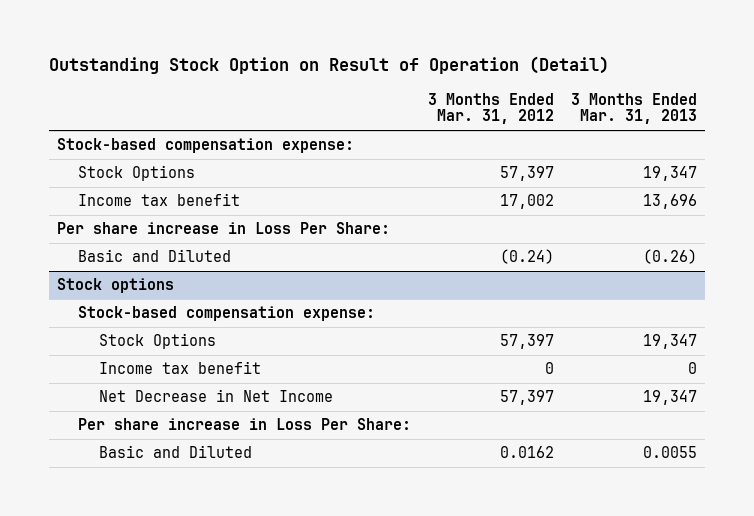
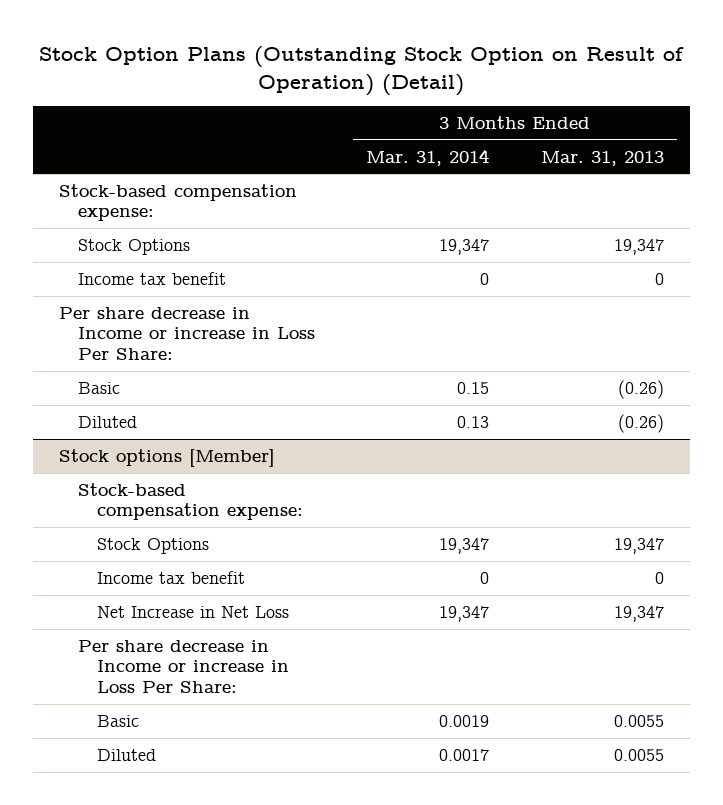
- Outstanding Stock Option on Result of Operation (Detail)
+ Stock Option Plans (Outstanding Stock Option on Result of Operation) (Detail)
- | 3 Months Ended Mar. 31, 2012 | 3 Months Ended Mar. 31, 2013
+ | 3 Months Ended Mar. 31, 2014 | 3 Months Ended Mar. 31, 2013
- Income tax benefit | 17,002 | 13,696
- Per share increase in Loss Per Share:
- Basic and Diluted | (0.24) | (0.26)
- Stock options
+ Income tax benefit | 0 | 0
+ Per share decrease in Income or increase in Loss Per Share:
+ Basic | 0.15 | (0.26)
+ Diluted | 0.13 | (0.26)
+ Stock options [Member]
- Net Decrease in Net Income | 57,397 | 19,347
- Per share increase in Loss Per Share:
- Basic and Diluted | 0.0162 | 0.0055
+ Net Increase in Net Loss | 19,347 | 19,347
+ Per share decrease in Income or increase in Loss Per Share:
+ Basic | 0.0019 | 0.0055
+ Diluted | 0.0017 | 0.0055

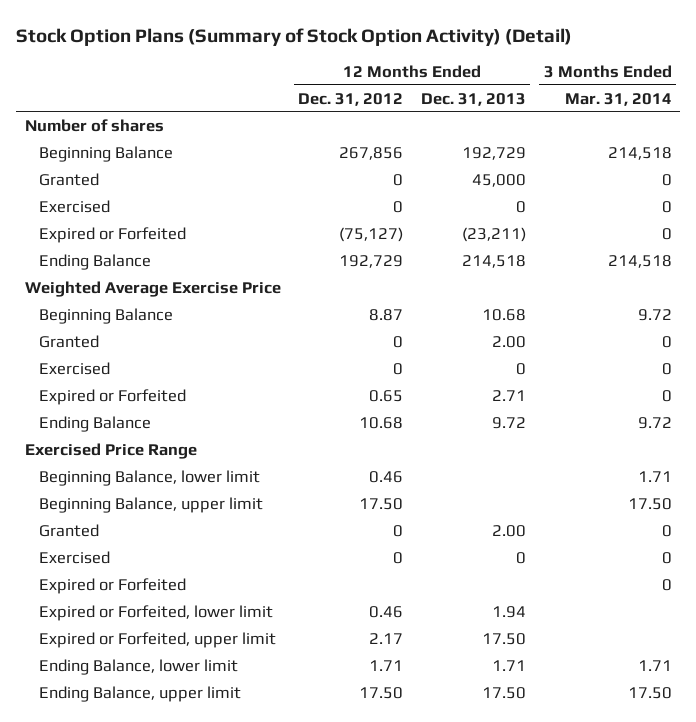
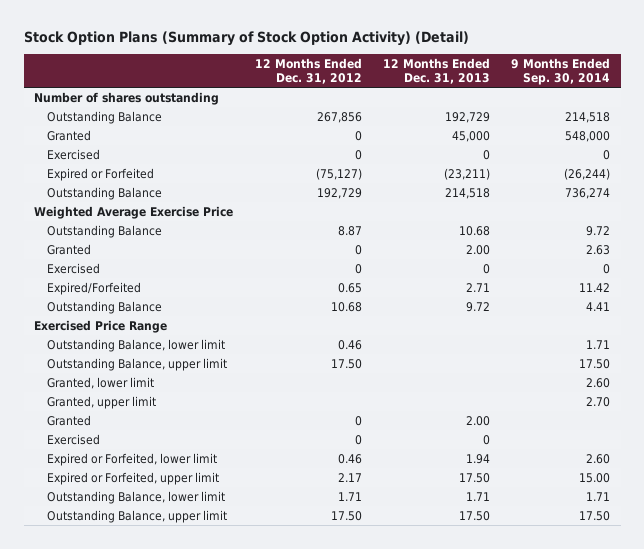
- | 12 Months Ended Dec. 31, 2012 | 12 Months Ended Dec. 31, 2013 | 3 Months Ended Mar. 31, 2014
+ | 12 Months Ended Dec. 31, 2012 | 12 Months Ended Dec. 31, 2013 | 9 Months Ended Sep. 30, 2014
- Number of shares
- Beginning Balance | 267,856 | 192,729 | 214,518
+ Number of shares outstanding
+ Outstanding Balance | 267,856 | 192,729 | 214,518
- Ending Balance | 192,729 | 214,518 | 214,518
+ Outstanding Balance | 192,729 | 214,518 | 736,274
- Beginning Balance | 8.87 | 10.68 | 9.72
+ Outstanding Balance | 8.87 | 10.68 | 9.72
- Expired or Forfeited | 0.65 | 2.71 | 0
- Ending Balance | 10.68 | 9.72 | 9.72
+ Expired/Forfeited | 0.65 | 2.71 | 11.42
+ Outstanding Balance | 10.68 | 9.72 | 4.41
- Beginning Balance, lower limit | 0.46 | | 1.71
- Beginning Balance, upper limit | 17.50 | | 17.50
+ Outstanding Balance, lower limit | 0.46 | | 1.71
+ Outstanding Balance, upper limit | 17.50 | | 17.50
+ Granted, lower limit | | | 2.60
+ Granted, upper limit | | | 2.70
- Expired or Forfeited | | | 0
- Ending Balance, lower limit | 1.71 | 1.71 | 1.71
- Ending Balance, upper limit | 17.50 | 17.50 | 17.50
+ Outstanding Balance, lower limit | 1.71 | 1.71 | 1.71
+ Outstanding Balance, upper limit | 17.50 | 17.50 | 17.50

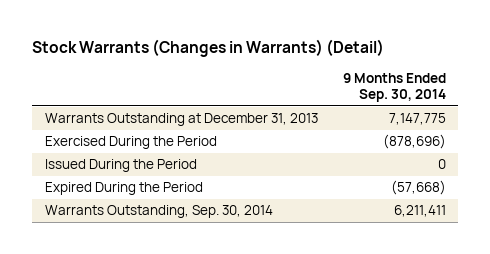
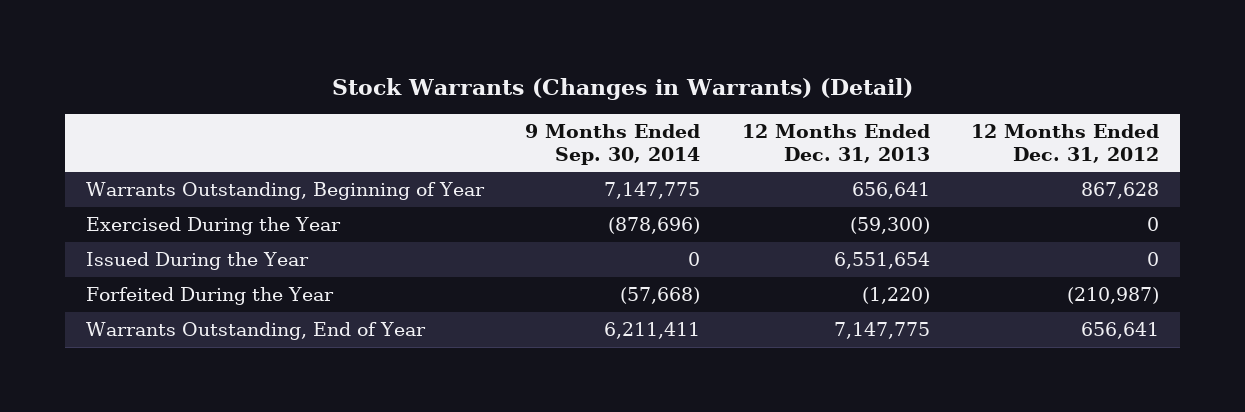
- | 9 Months Ended Sep. 30, 2014
+ | 9 Months Ended Sep. 30, 2014 | 12 Months Ended Dec. 31, 2013 | 12 Months Ended Dec. 31, 2012
- Warrants Outstanding at December 31, 2013 | 7,147,775
- Exercised During the Period | (878,696)
- Issued During the Period | 0
- Expired During the Period | (57,668)
- Warrants Outstanding, Sep. 30, 2014 | 6,211,411
+ Warrants Outstanding, Beginning of Year | 7,147,775 | 656,641 | 867,628
+ Exercised During the Year | (878,696) | (59,300) | 0
+ Issued During the Year | 0 | 6,551,654 | 0
+ Forfeited During the Year | (57,668) | (1,220) | (210,987)
+ Warrants Outstanding, End of Year | 6,211,411 | 7,147,775 | 656,641

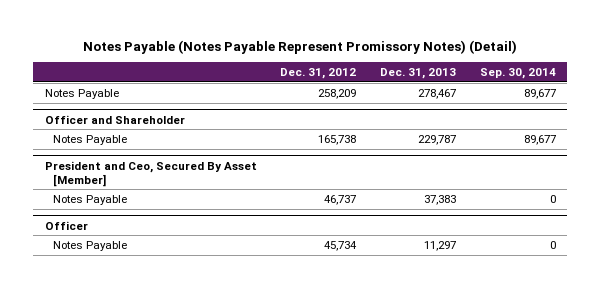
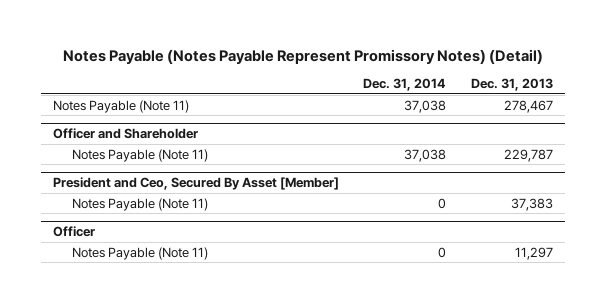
- | Dec. 31, 2012 | Dec. 31, 2013 | Sep. 30, 2014
+ | Dec. 31, 2014 | Dec. 31, 2013
- Notes Payable | 258,209 | 278,467 | 89,677
+ Notes Payable (Note 11) | 37,038 | 278,467
@ Officer and Shareholder
- Notes Payable | 165,738 | 229,787 | 89,677
+ Notes Payable (Note 11) | 37,038 | 229,787
@ President and Ceo, Secured By Asset [Member]
- Notes Payable | 46,737 | 37,383 | 0
+ Notes Payable (Note 11) | 0 | 37,383
@ Officer
- Notes Payable | 45,734 | 11,297 | 0
+ Notes Payable (Note 11) | 0 | 11,297

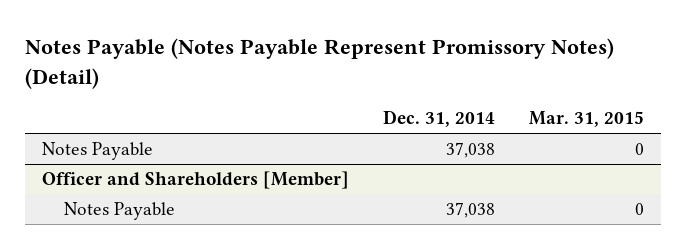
- | Dec. 31, 2014 | Dec. 31, 2013
+ | Dec. 31, 2014 | Mar. 31, 2015
- Notes Payable (Note 11) | 37,038 | 278,467
- Officer and Shareholder
- Notes Payable (Note 11) | 37,038 | 229,787
- President and Ceo, Secured By Asset [Member]
- Notes Payable (Note 11) | 0 | 37,383
- Officer
- Notes Payable (Note 11) | 0 | 11,297
+ Notes Payable | 37,038 | 0
+ Officer and Shareholders [Member]
+ Notes Payable | 37,038 | 0

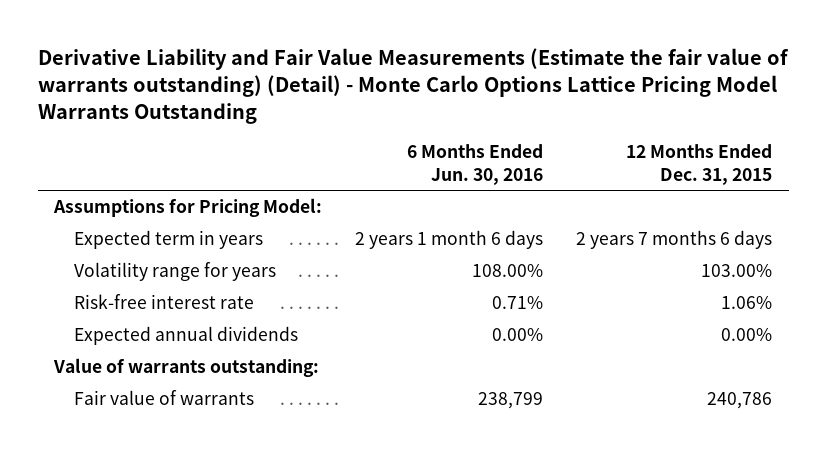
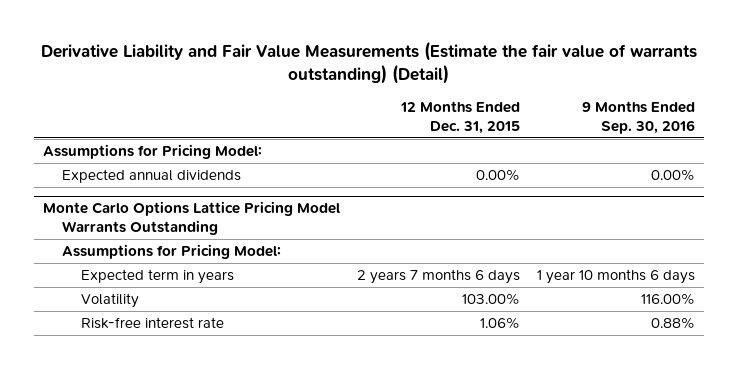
- Derivative Liability and Fair Value Measurements (Estimate the fair value of warrants outstanding) (Detail) - Monte Carlo Options Lattice Pricing Model Warrants Outstanding
+ Derivative Liability and Fair Value Measurements (Estimate the fair value of warrants outstanding) (Detail)
- | 6 Months Ended Jun. 30, 2016 | 12 Months Ended Dec. 31, 2015
+ | 12 Months Ended Dec. 31, 2015 | 9 Months Ended Sep. 30, 2016
moved up: Expected annual dividends | 0.00% | 0.00%
+ Monte Carlo Options Lattice Pricing Model Warrants Outstanding
+ Assumptions for Pricing Model:
- Volatility range for years | 108.00% | 103.00%
+ Volatility | 103.00% | 116.00%
- Value of warrants outstanding:
- Fair value of warrants | 238,799 | 240,786

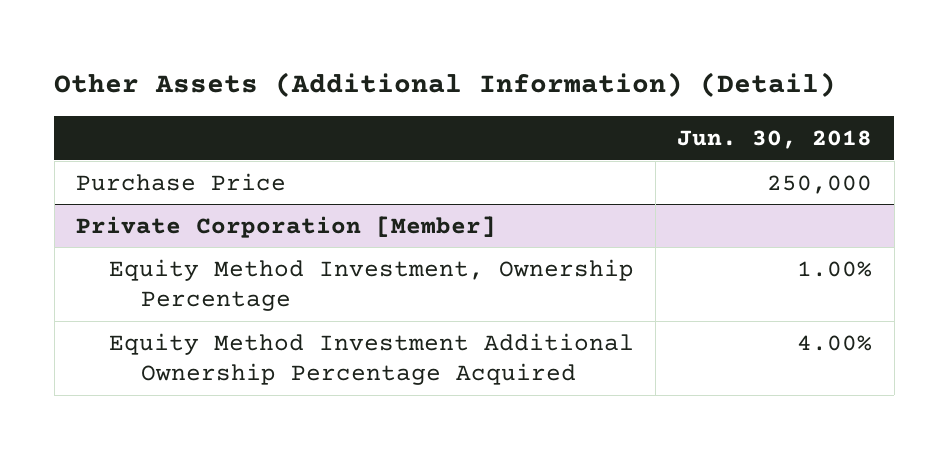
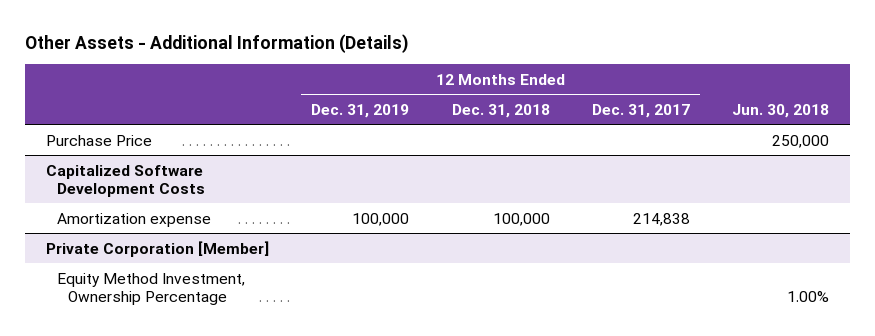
- Other Assets (Additional Information) (Detail)
+ Other Assets - Additional Information (Details)
- | Jun. 30, 2018
+ | 12 Months Ended Dec. 31, 2019 | 12 Months Ended Dec. 31, 2018 | 12 Months Ended Dec. 31, 2017 | Jun. 30, 2018
+ Capitalized Software Development Costs
+ Amortization expense | 100,000 | 100,000 | 214,838 |
@ Private Corporation [Member]
- Equity Method Investment Additional Ownership Percentage Acquired | 4.00%

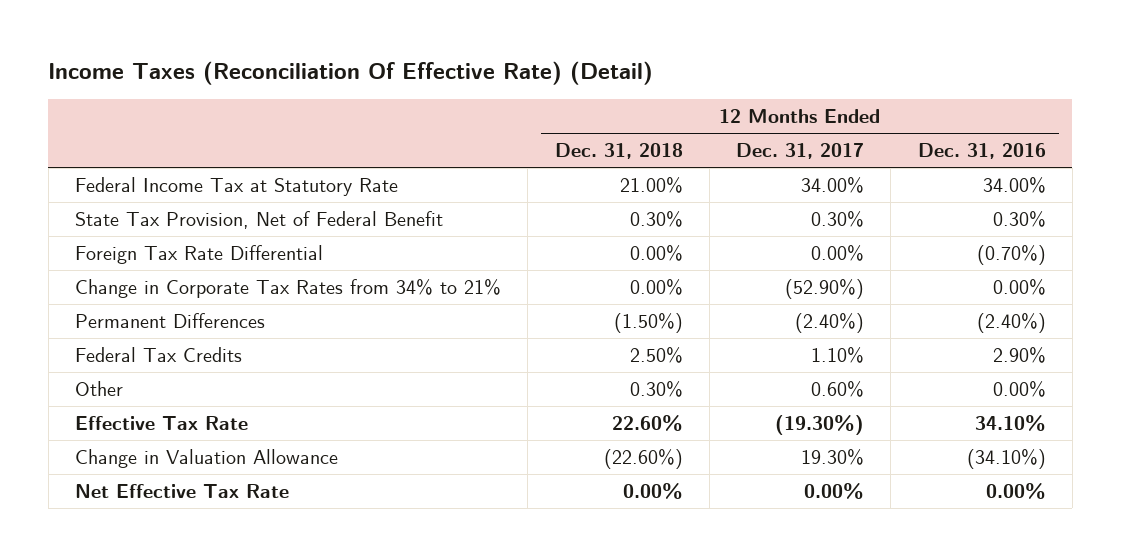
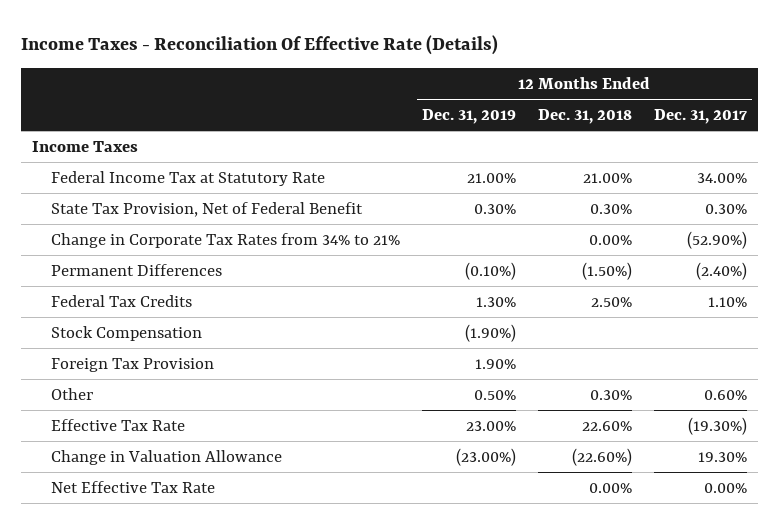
- Income Taxes (Reconciliation Of Effective Rate) (Detail)
+ Income Taxes - Reconciliation Of Effective Rate (Details)
- | 12 Months Ended Dec. 31, 2018 | 12 Months Ended Dec. 31, 2017 | 12 Months Ended Dec. 31, 2016
+ | 12 Months Ended Dec. 31, 2019 | 12 Months Ended Dec. 31, 2018 | 12 Months Ended Dec. 31, 2017
+ Income Taxes
- Foreign Tax Rate Differential | 0.00% | 0.00% | (0.70%)
+ Stock Compensation | (1.90%) | |
+ Foreign Tax Provision | 1.90% | |

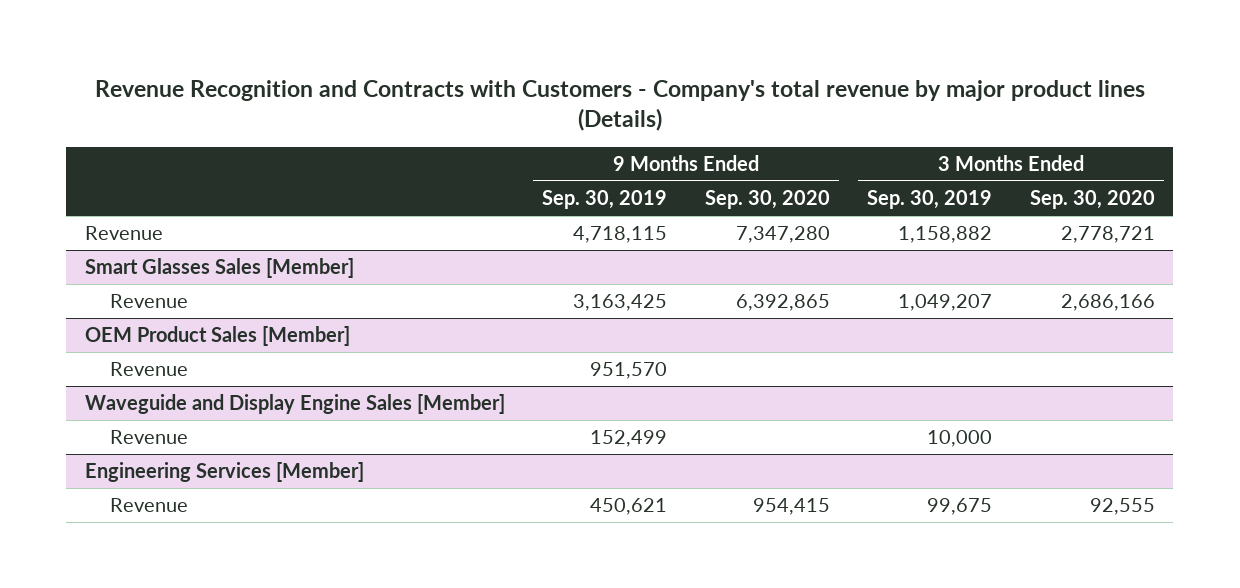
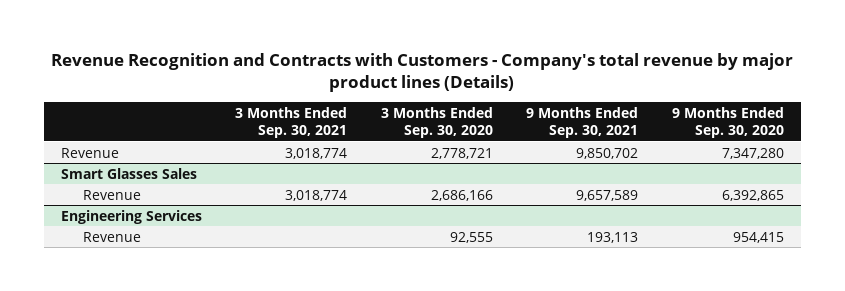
- | 9 Months Ended Sep. 30, 2019 | 9 Months Ended Sep. 30, 2020 | 3 Months Ended Sep. 30, 2019 | 3 Months Ended Sep. 30, 2020
+ | 3 Months Ended Sep. 30, 2021 | 3 Months Ended Sep. 30, 2020 | 9 Months Ended Sep. 30, 2021 | 9 Months Ended Sep. 30, 2020
- Smart Glasses Sales [Member]
+ Smart Glasses Sales
- OEM Product Sales [Member]
- Revenue | 951,570 | | |
- Waveguide and Display Engine Sales [Member]
- Revenue | 152,499 | | 10,000 |
- Engineering Services [Member]
+ Engineering Services

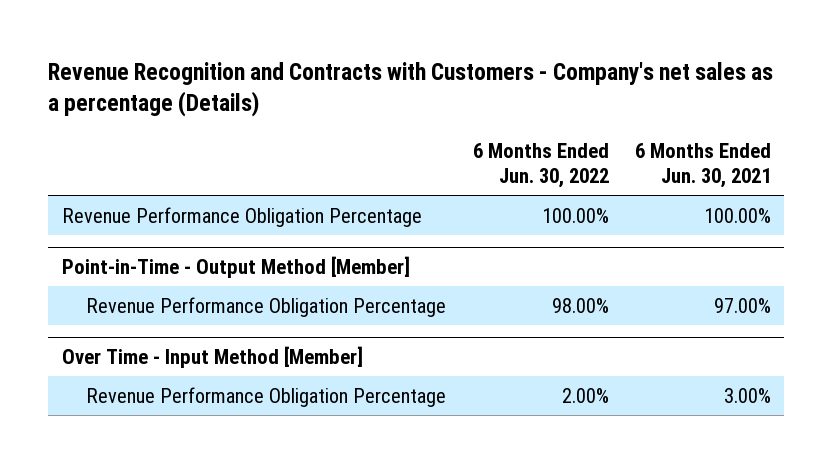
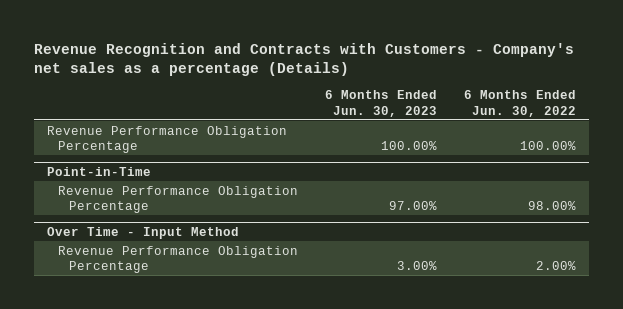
- | 6 Months Ended Jun. 30, 2022 | 6 Months Ended Jun. 30, 2021
+ | 6 Months Ended Jun. 30, 2023 | 6 Months Ended Jun. 30, 2022
- Point-in-Time - Output Method [Member]
+ Point-in-Time
- Over Time - Input Method [Member]
+ Over Time - Input Method

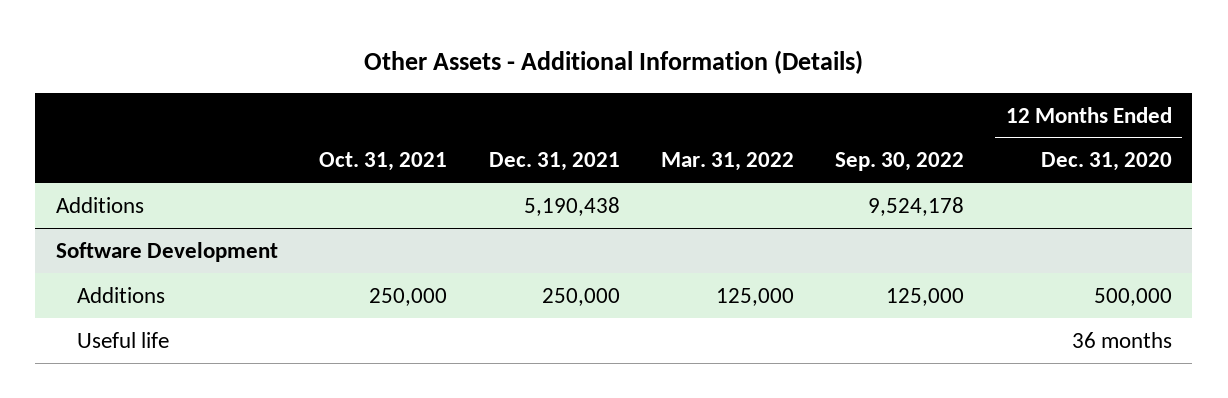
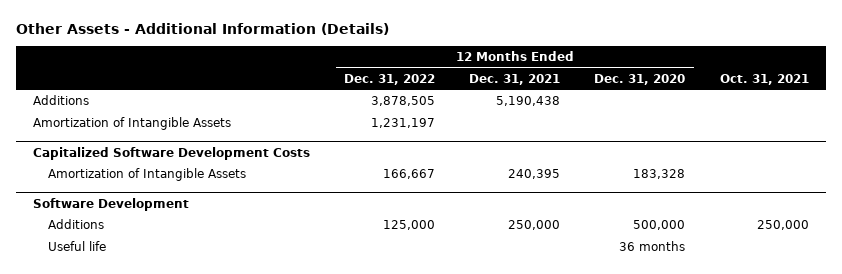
- | Oct. 31, 2021 | Dec. 31, 2021 | Mar. 31, 2022 | Sep. 30, 2022 | 12 Months Ended Dec. 31, 2020
+ | 12 Months Ended Dec. 31, 2022 | 12 Months Ended Dec. 31, 2021 | 12 Months Ended Dec. 31, 2020 | Oct. 31, 2021
+ Amortization of Intangible Assets | 1,231,197 | | |
+ Capitalized Software Development Costs
+ Amortization of Intangible Assets | 166,667 | 240,395 | 183,328 |

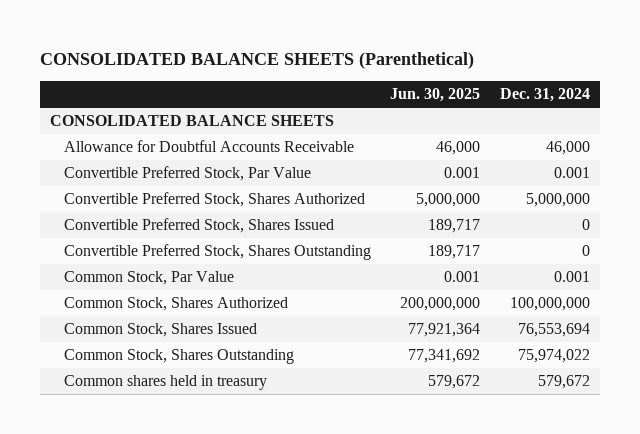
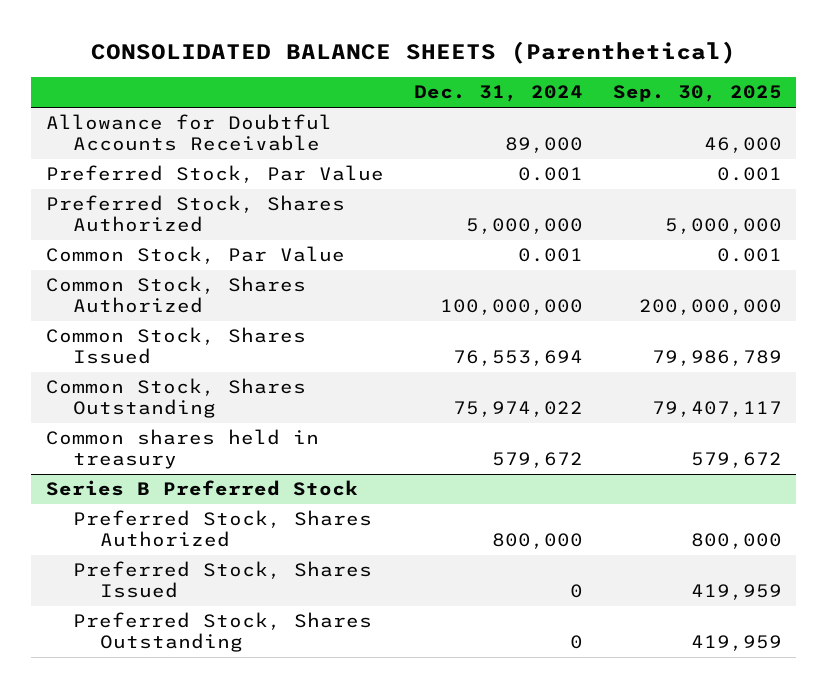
- | Jun. 30, 2025 | Dec. 31, 2024
+ | Dec. 31, 2024 | Sep. 30, 2025
- CONSOLIDATED BALANCE SHEETS
- Allowance for Doubtful Accounts Receivable | 46,000 | 46,000
- Convertible Preferred Stock, Par Value | 0.001 | 0.001
- Convertible Preferred Stock, Shares Authorized | 5,000,000 | 5,000,000
- Convertible Preferred Stock, Shares Issued | 189,717 | 0
- Convertible Preferred Stock, Shares Outstanding | 189,717 | 0
+ Allowance for Doubtful Accounts Receivable | 89,000 | 46,000
+ Preferred Stock, Par Value | 0.001 | 0.001
+ Preferred Stock, Shares Authorized | 5,000,000 | 5,000,000
+ Series B Preferred Stock
+ Preferred Stock, Shares Authorized | 800,000 | 800,000
+ Preferred Stock, Shares Issued | 0 | 419,959
+ Preferred Stock, Shares Outstanding | 0 | 419,959

